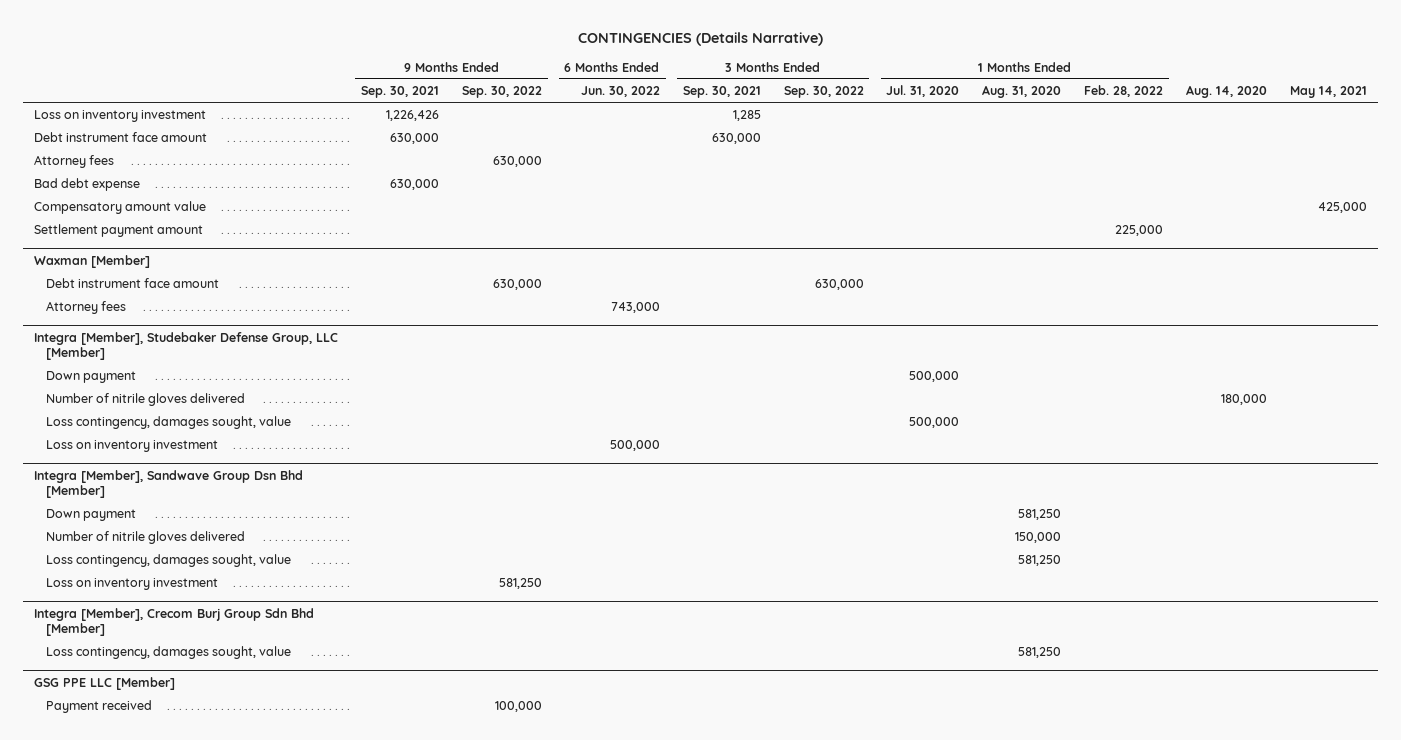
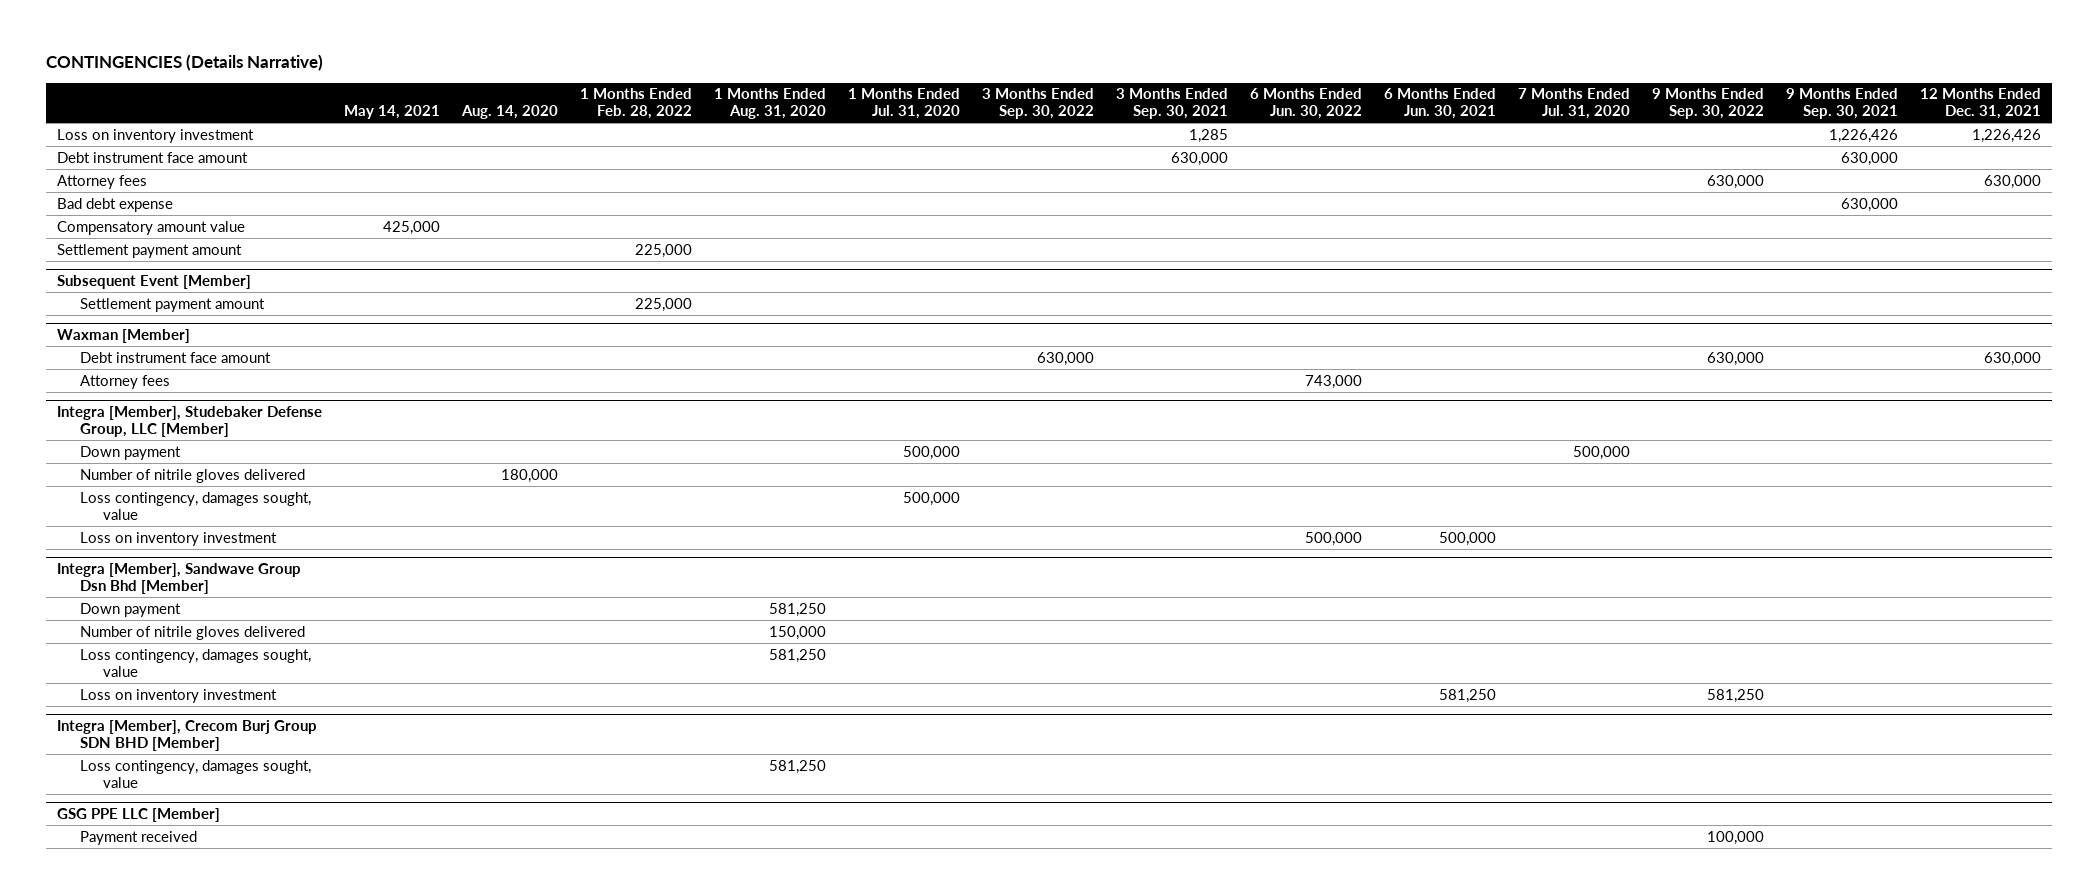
- | 9 Months Ended Sep. 30, 2021 | 9 Months Ended Sep. 30, 2022 | 6 Months Ended Jun. 30, 2022 | 3 Months Ended Sep. 30, 2021 | 3 Months Ended Sep. 30, 2022 | 1 Months Ended Jul. 31, 2020 | 1 Months Ended Aug. 31, 2020 | 1 Months Ended Feb. 28, 2022 | Aug. 14, 2020 | May 14, 2021
+ | May 14, 2021 | Aug. 14, 2020 | 1 Months Ended Feb. 28, 2022 | 1 Months Ended Aug. 31, 2020 | 1 Months Ended Jul. 31, 2020 | 3 Months Ended Sep. 30, 2022 | 3 Months Ended Sep. 30, 2021 | 6 Months Ended Jun. 30, 2022 | 6 Months Ended Jun. 30, 2021 | 7 Months Ended Jul. 31, 2020 | 9 Months Ended Sep. 30, 2022 | 9 Months Ended Sep. 30, 2021 | 12 Months Ended Dec. 31, 2021
+ Subsequent Event [Member]
+ Settlement payment amount | | | 225,000 | | | | | | | | | |
- Integra [Member], Crecom Burj Group Sdn Bhd [Member]
+ Integra [Member], Crecom Burj Group SDN BHD [Member]

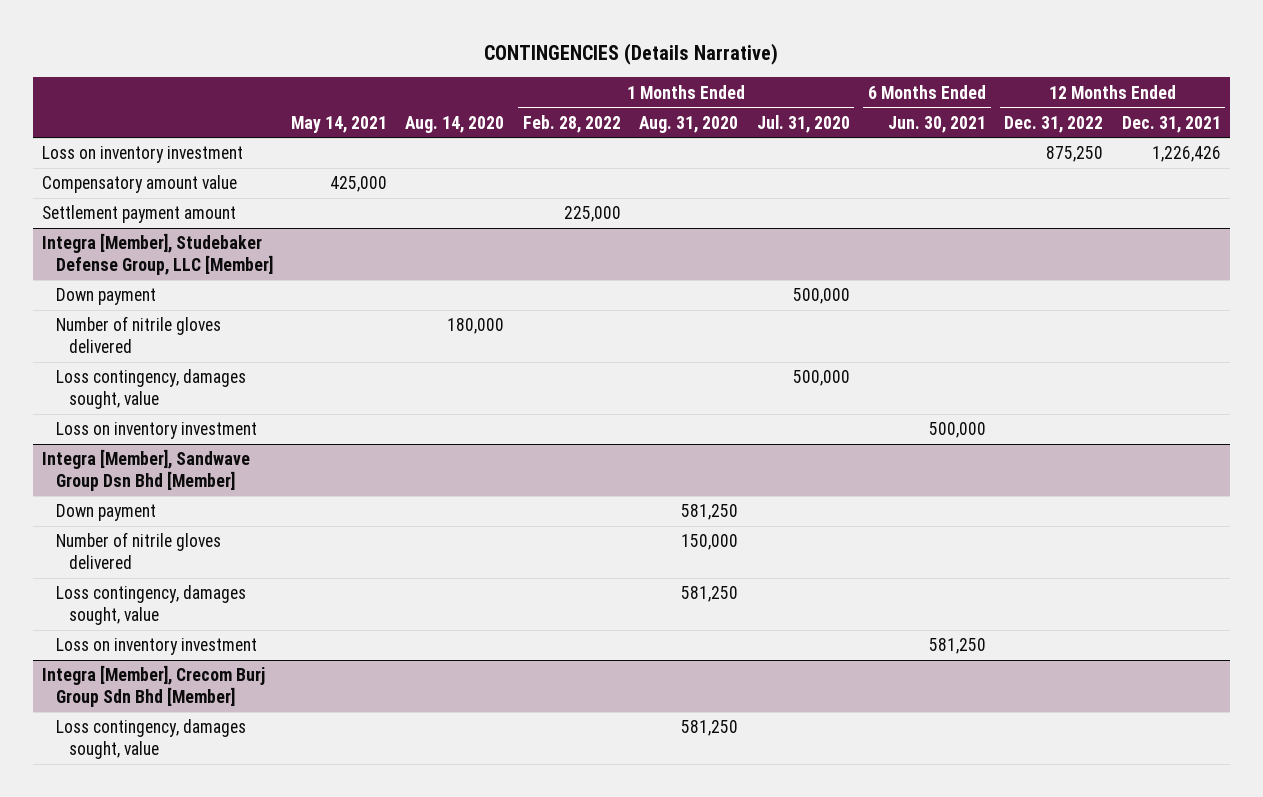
- | May 14, 2021 | Aug. 14, 2020 | 1 Months Ended Feb. 28, 2022 | 1 Months Ended Aug. 31, 2020 | 1 Months Ended Jul. 31, 2020 | 3 Months Ended Sep. 30, 2022 | 3 Months Ended Sep. 30, 2021 | 6 Months Ended Jun. 30, 2022 | 6 Months Ended Jun. 30, 2021 | 7 Months Ended Jul. 31, 2020 | 9 Months Ended Sep. 30, 2022 | 9 Months Ended Sep. 30, 2021 | 12 Months Ended Dec. 31, 2021
+ | May 14, 2021 | Aug. 14, 2020 | 1 Months Ended Feb. 28, 2022 | 1 Months Ended Aug. 31, 2020 | 1 Months Ended Jul. 31, 2020 | 6 Months Ended Jun. 30, 2021 | 12 Months Ended Dec. 31, 2022 | 12 Months Ended Dec. 31, 2021
- Debt instrument face amount | | | | | | | 630,000 | | | | | 630,000 |
- Attorney fees | | | | | | | | | | | 630,000 | | 630,000
- Bad debt expense | | | | | | | | | | | | 630,000 |
- Subsequent Event [Member]
- Settlement payment amount | | | 225,000 | | | | | | | | | |
- Waxman [Member]
- Debt instrument face amount | | | | | | 630,000 | | | | | 630,000 | | 630,000
- Attorney fees | | | | | | | | 743,000 | | | | |
- Integra [Member], Crecom Burj Group SDN BHD [Member]
+ Integra [Member], Crecom Burj Group Sdn Bhd [Member]
- GSG PPE LLC [Member]
- Payment received | | | | | | | | | | | 100,000 | |

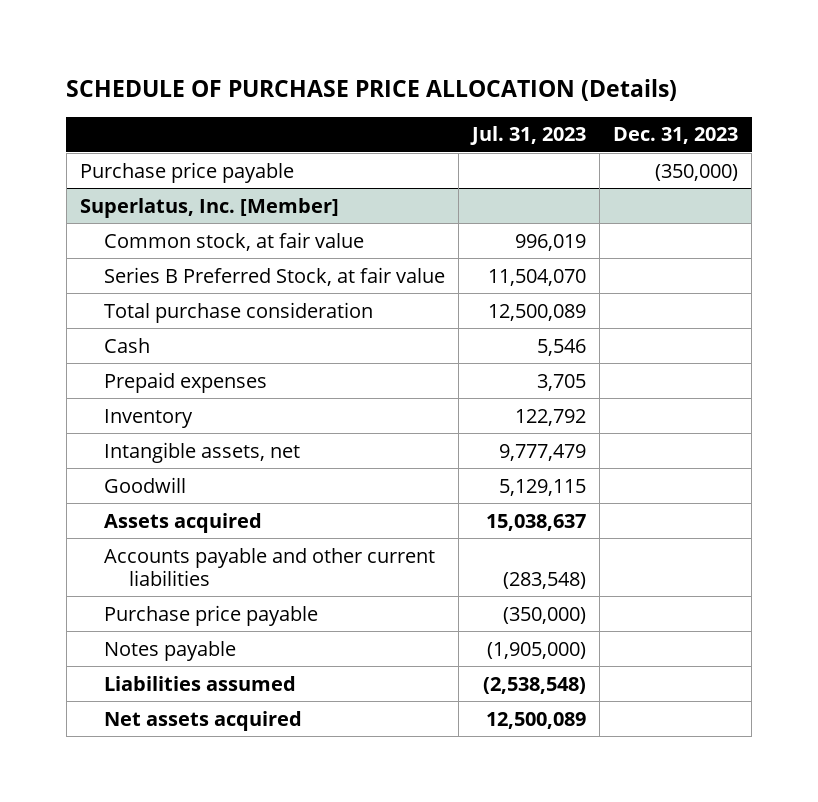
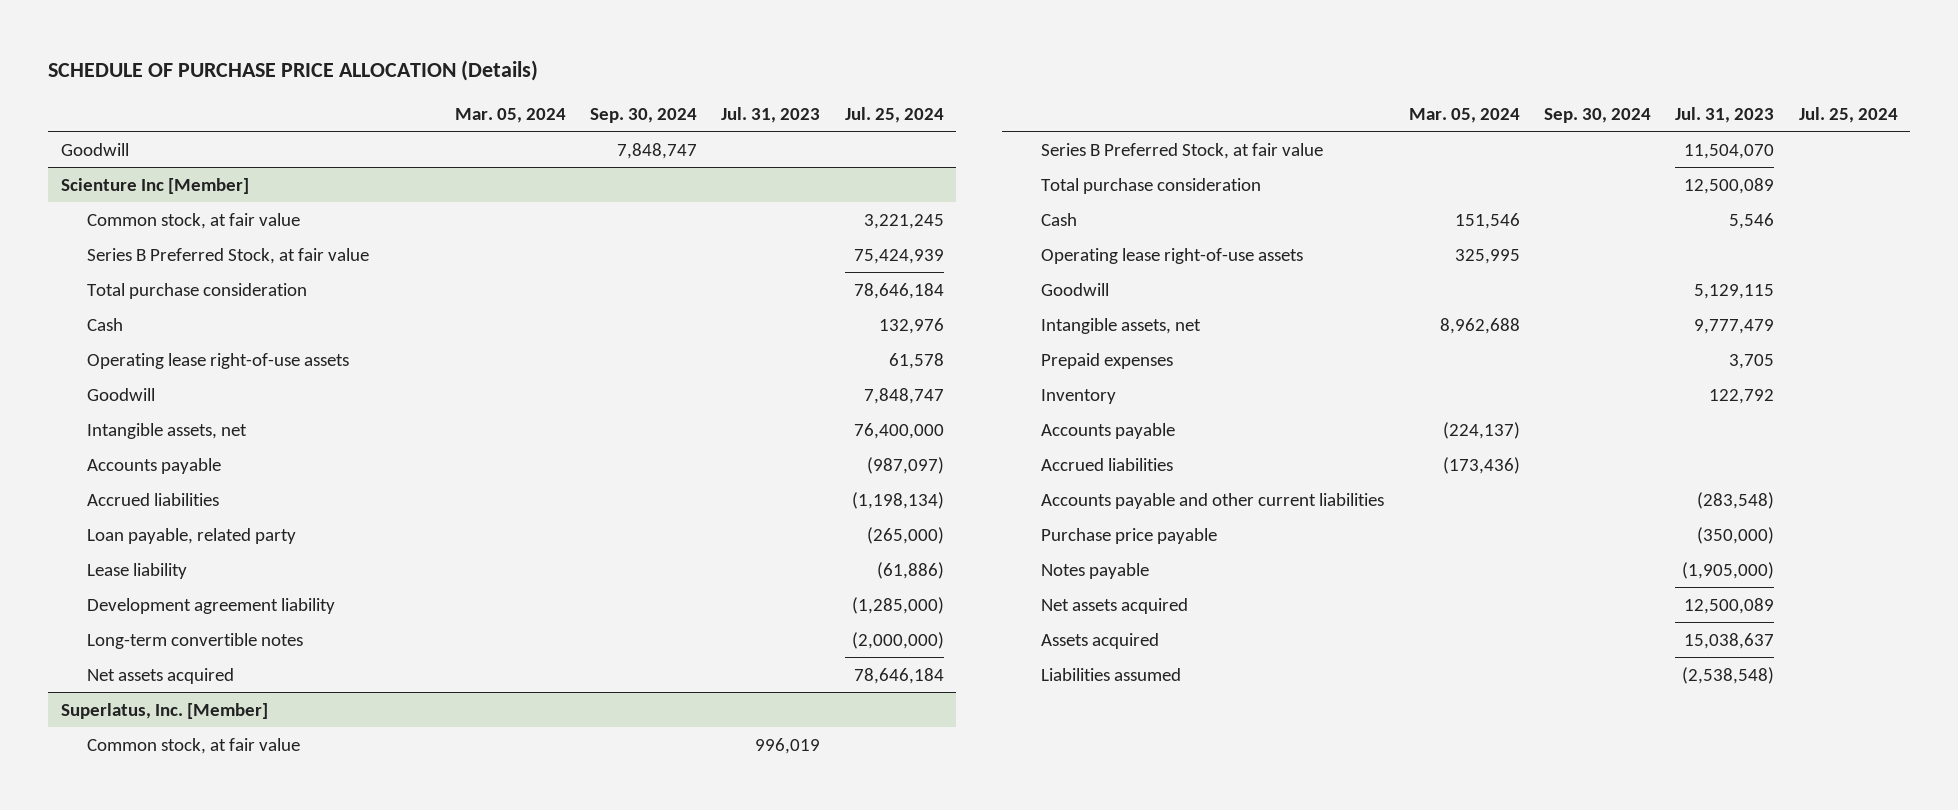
- | Jul. 31, 2023 | Dec. 31, 2023
+ | Mar. 05, 2024 | Sep. 30, 2024 | Jul. 31, 2023 | Jul. 25, 2024
- Purchase price payable | | (350,000)
+ Goodwill | | 7,848,747 | |
+ Scienture Inc [Member]
+ Common stock, at fair value | | | | 3,221,245
+ Series B Preferred Stock, at fair value | | | | 75,424,939
+ Total purchase consideration | | | | 78,646,184
+ Cash | | | | 132,976
+ Operating lease right-of-use assets | | | | 61,578
+ Goodwill | | | | 7,848,747
+ Intangible assets, net | | | | 76,400,000
+ Accounts payable | | | | (987,097)
+ Accrued liabilities | | | | (1,198,134)
+ Loan payable, related party | | | | (265,000)
+ Lease liability | | | | (61,886)
+ Development agreement liability | | | | (1,285,000)
+ Long-term convertible notes | | | | (2,000,000)
+ Net assets acquired | | | | 78,646,184
@ Superlatus, Inc. [Member]
+ Operating lease right-of-use assets | 325,995 | | |
moved up: Goodwill | | | 5,129,115 |
moved up: Intangible assets, net | 8,962,688 | | 9,777,479 |
+ Accounts payable | (224,137) | | |
+ Accrued liabilities | (173,436) | | |
moved down: Assets acquired | | | 15,038,637 |
moved down: Liabilities assumed | | | (2,538,548) |

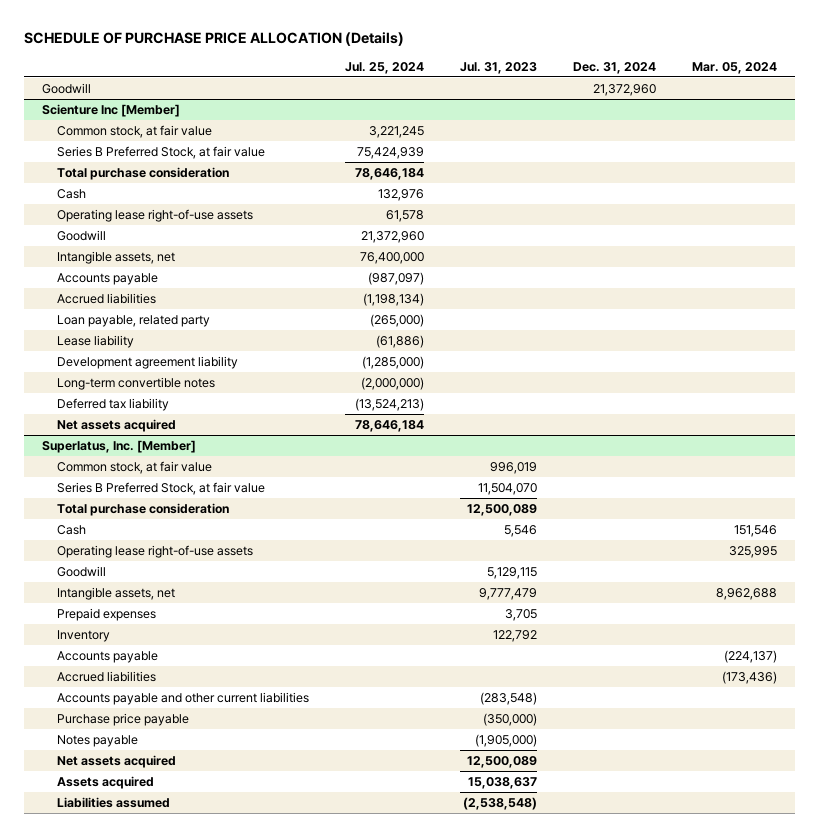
- | Mar. 05, 2024 | Sep. 30, 2024 | Jul. 31, 2023 | Jul. 25, 2024
+ | Jul. 25, 2024 | Jul. 31, 2023 | Dec. 31, 2024 | Mar. 05, 2024
@ Scienture Inc [Member]
- Goodwill | | | | 7,848,747
+ Goodwill | 21,372,960 | | |
+ Deferred tax liability | (13,524,213) | | |

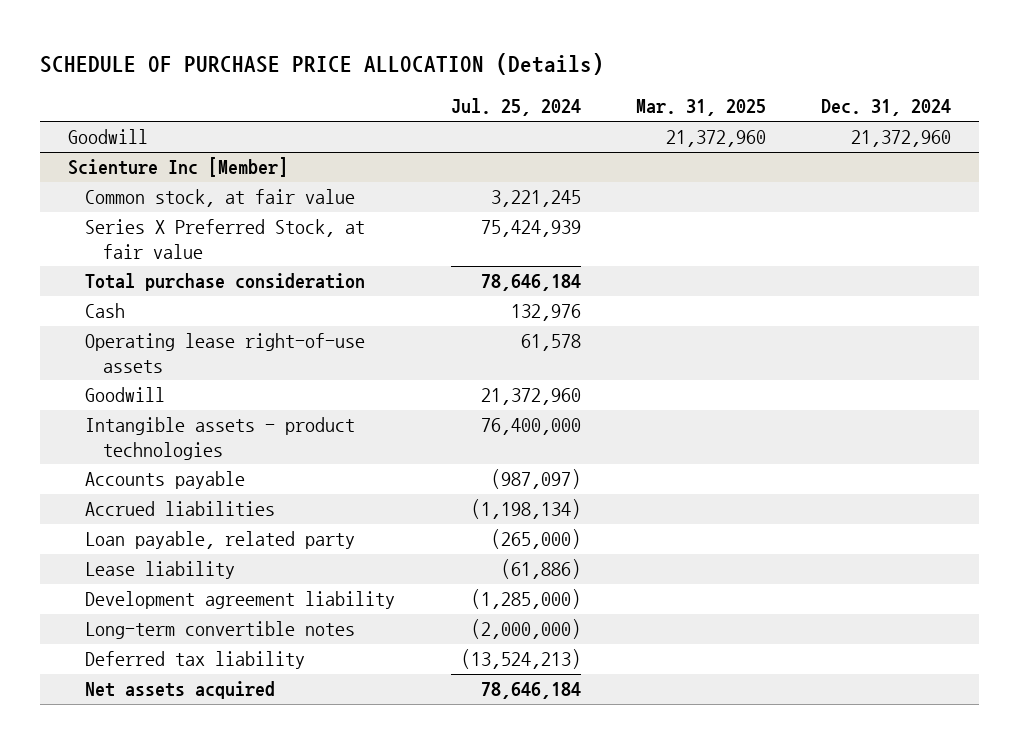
- | Jul. 25, 2024 | Jul. 31, 2023 | Dec. 31, 2024 | Mar. 05, 2024
+ | Jul. 25, 2024 | Mar. 31, 2025 | Dec. 31, 2024
@ Scienture Inc [Member]
- Series B Preferred Stock, at fair value | 75,424,939 | | |
+ Series X Preferred Stock, at fair value | 75,424,939 | |
- Intangible assets, net | 76,400,000 | | |
+ Intangible assets - product technologies | 76,400,000 | |
- Superlatus, Inc. [Member]
- Common stock, at fair value | | 996,019 | |
- Series B Preferred Stock, at fair value | | 11,504,070 | |
- Total purchase consideration | | 12,500,089 | |
- Cash | | 5,546 | | 151,546
- Operating lease right-of-use assets | | | | 325,995
- Goodwill | | 5,129,115 | |
- Intangible assets, net | | 9,777,479 | | 8,962,688
- Prepaid expenses | | 3,705 | |
- Inventory | | 122,792 | |
- Accounts payable | | | | (224,137)
- Accrued liabilities | | | | (173,436)
- Accounts payable and other current liabilities | | (283,548) | |
- Purchase price payable | | (350,000) | |
- Notes payable | | (1,905,000) | |
- Net assets acquired | | 12,500,089 | |
- Assets acquired | | 15,038,637 | |
- Liabilities assumed | | (2,538,548) | |

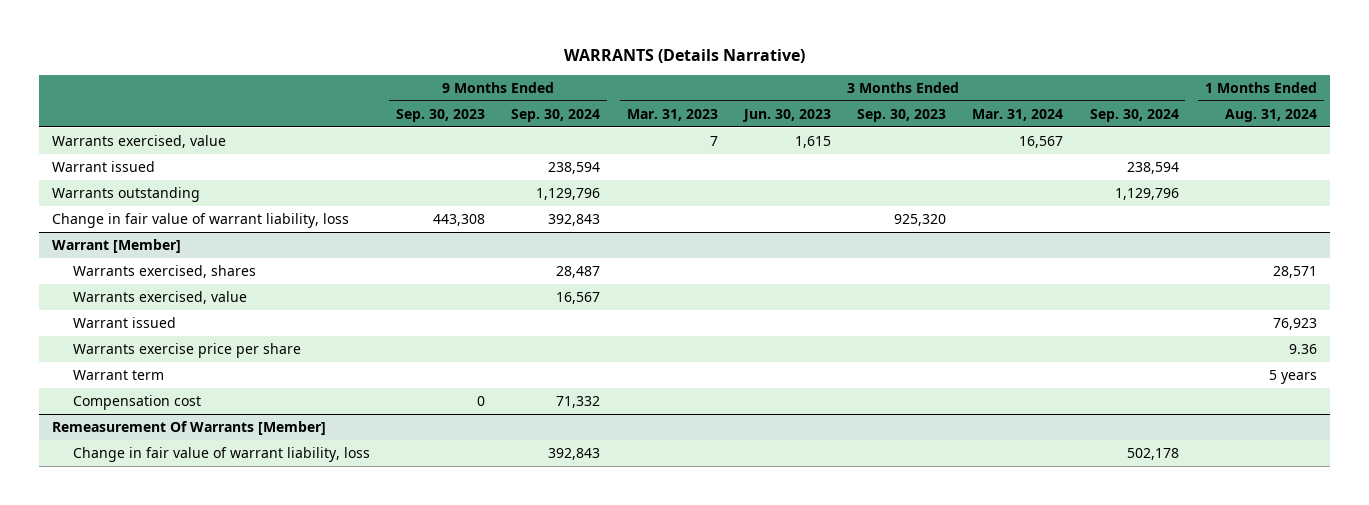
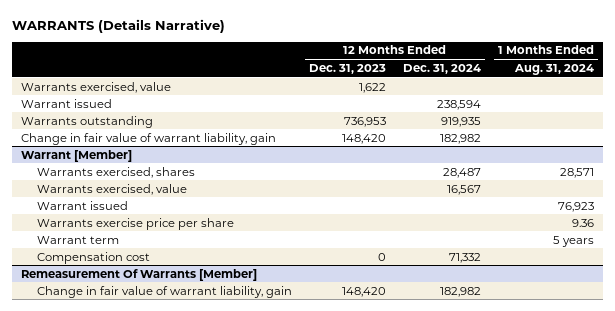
- | 9 Months Ended Sep. 30, 2023 | 9 Months Ended Sep. 30, 2024 | 3 Months Ended Mar. 31, 2023 | 3 Months Ended Jun. 30, 2023 | 3 Months Ended Sep. 30, 2023 | 3 Months Ended Mar. 31, 2024 | 3 Months Ended Sep. 30, 2024 | 1 Months Ended Aug. 31, 2024
+ | 12 Months Ended Dec. 31, 2023 | 12 Months Ended Dec. 31, 2024 | 1 Months Ended Aug. 31, 2024
- Change in fair value of warrant liability, loss | 443,308 | 392,843 | | | 925,320 | | |
+ Change in fair value of warrant liability, gain | 148,420 | 182,982 |
@ Remeasurement Of Warrants [Member]
- Change in fair value of warrant liability, loss | | 392,843 | | | | | 502,178 |
+ Change in fair value of warrant liability, gain | 148,420 | 182,982 |

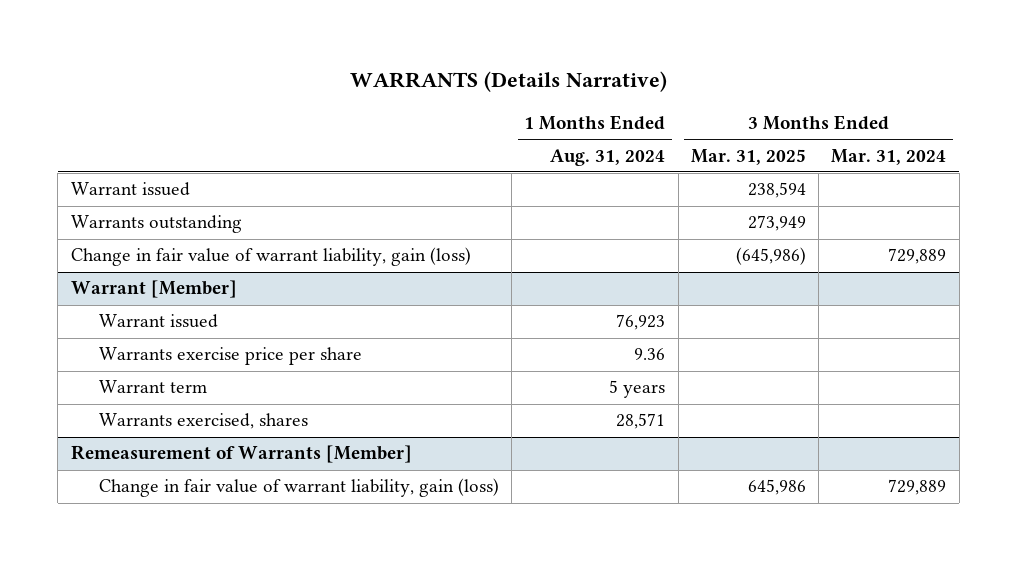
- | 12 Months Ended Dec. 31, 2023 | 12 Months Ended Dec. 31, 2024 | 1 Months Ended Aug. 31, 2024
+ | 1 Months Ended Aug. 31, 2024 | 3 Months Ended Mar. 31, 2025 | 3 Months Ended Mar. 31, 2024
- Warrants exercised, value | 1,622 | |
- Change in fair value of warrant liability, gain | 148,420 | 182,982 |
+ Change in fair value of warrant liability, gain (loss) | | (645,986) | 729,889
@ Warrant [Member]
- Warrants exercised, value | | 16,567 |
- Compensation cost | 0 | 71,332 |
- Remeasurement Of Warrants [Member]
- Change in fair value of warrant liability, gain | 148,420 | 182,982 |
@ Warrant [Member]
moved down: Warrants exercised, shares | 28,571 | |
+ Remeasurement of Warrants [Member]
+ Change in fair value of warrant liability, gain (loss) | | 645,986 | 729,889

